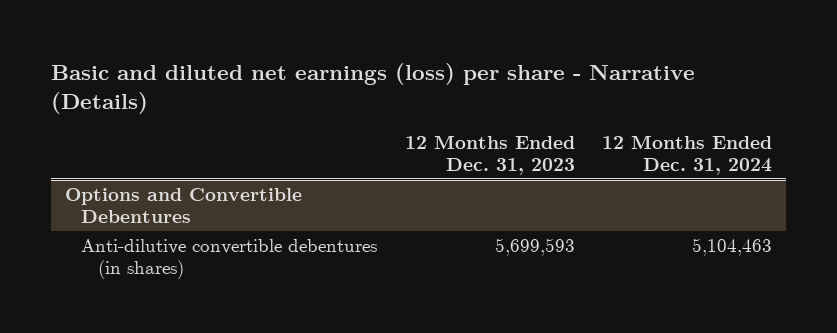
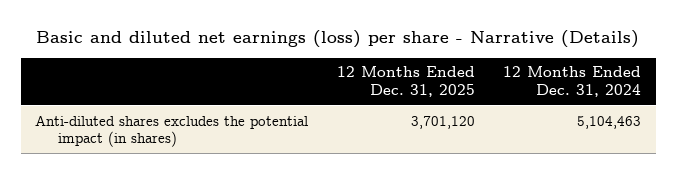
- | 12 Months Ended Dec. 31, 2023 | 12 Months Ended Dec. 31, 2024
+ | 12 Months Ended Dec. 31, 2025 | 12 Months Ended Dec. 31, 2024
- Options and Convertible Debentures
- Anti-dilutive convertible debentures (in shares) | 5,699,593 | 5,104,463
+ Anti-diluted shares excludes the potential impact (in shares) | 3,701,120 | 5,104,463

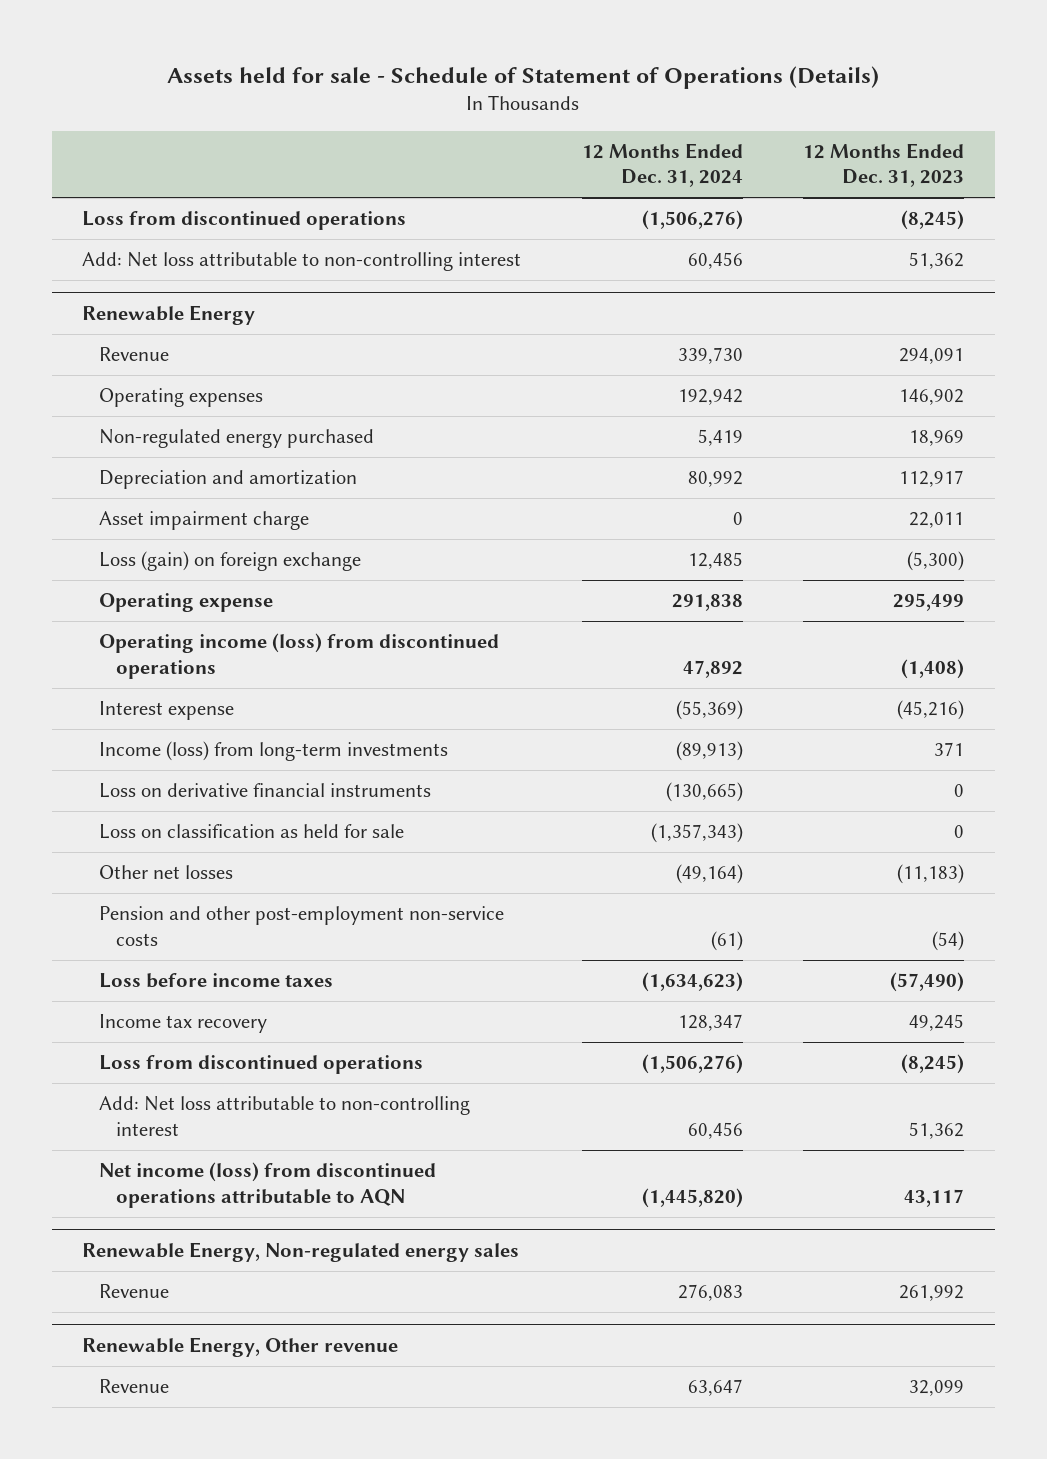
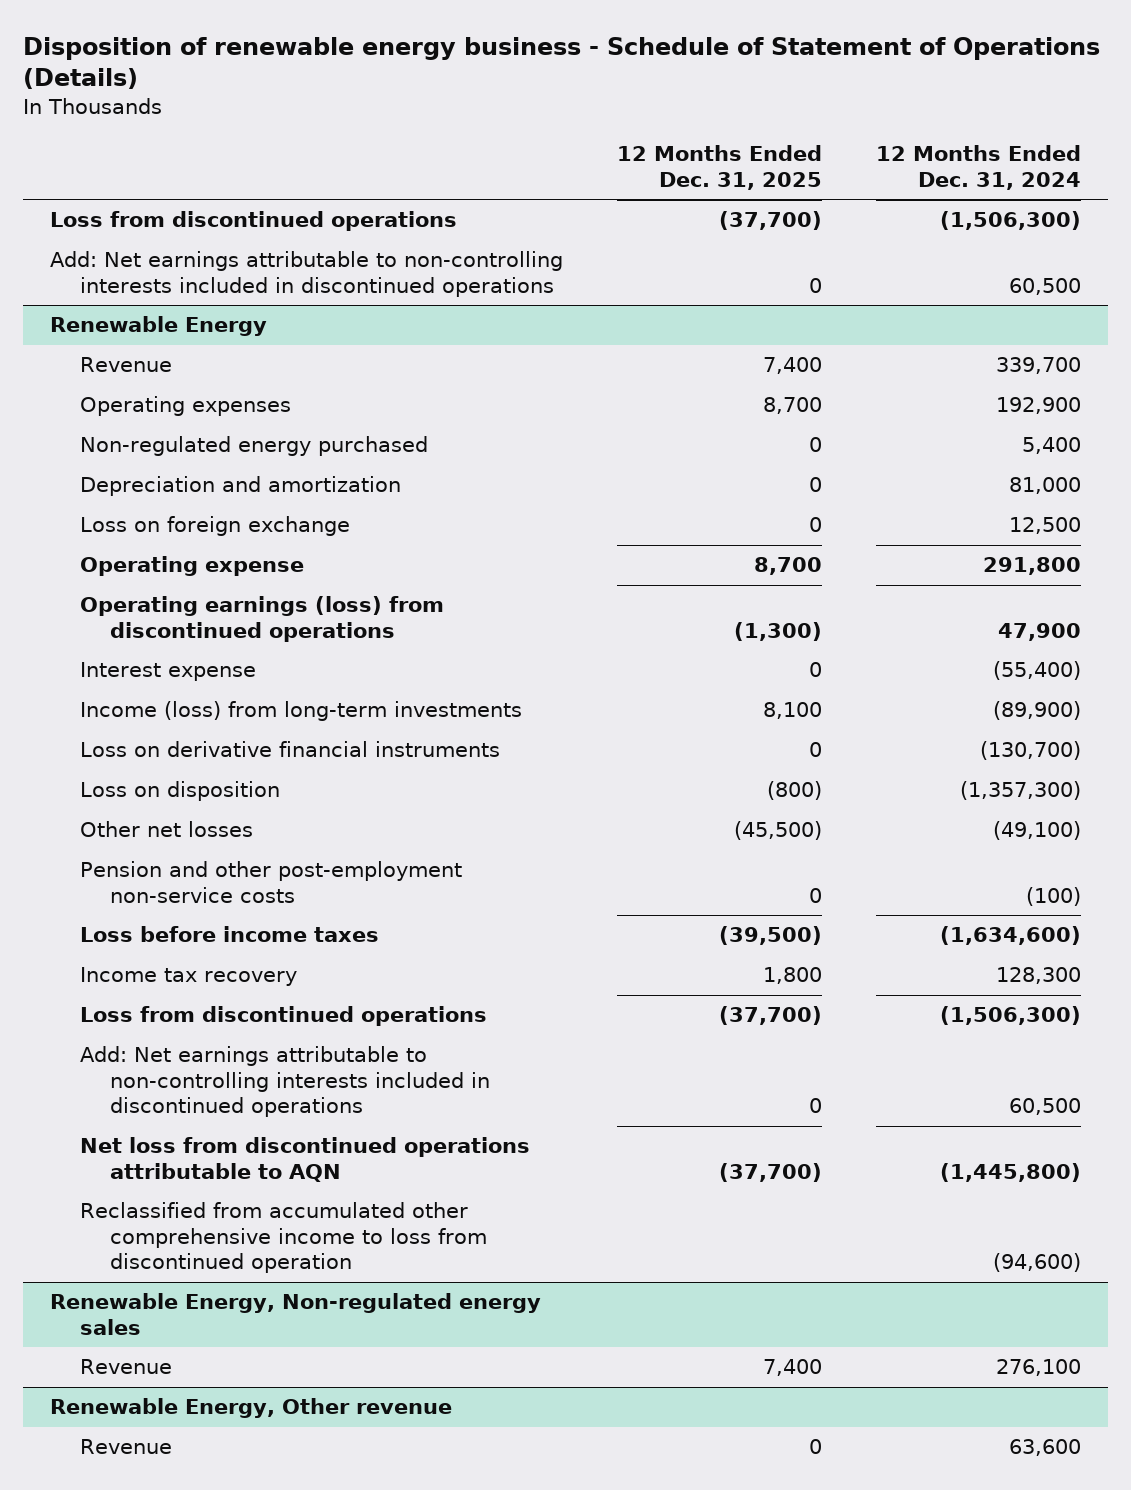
- Assets held for sale - Schedule of Statement of Operations (Details)
+ Disposition of renewable energy business - Schedule of Statement of Operations (Details)
- | 12 Months Ended Dec. 31, 2024 | 12 Months Ended Dec. 31, 2023
+ | 12 Months Ended Dec. 31, 2025 | 12 Months Ended Dec. 31, 2024
- Loss from discontinued operations | (1,506,276) | (8,245)
- Add: Net loss attributable to non-controlling interest | 60,456 | 51,362
+ Loss from discontinued operations | (37,700) | (1,506,300)
+ Add: Net earnings attributable to non-controlling interests included in discontinued operations | 0 | 60,500
@ Renewable Energy
- Revenue | 339,730 | 294,091
- Operating expenses | 192,942 | 146,902
- Non-regulated energy purchased | 5,419 | 18,969
- Depreciation and amortization | 80,992 | 112,917
- Asset impairment charge | 0 | 22,011
- Loss (gain) on foreign exchange | 12,485 | (5,300)
- Operating expense | 291,838 | 295,499
- Operating income (loss) from discontinued operations | 47,892 | (1,408)
- Interest expense | (55,369) | (45,216)
- Income (loss) from long-term investments | (89,913) | 371
- Loss on derivative financial instruments | (130,665) | 0
- Loss on classification as held for sale | (1,357,343) | 0
- Other net losses | (49,164) | (11,183)
- Pension and other post-employment non-service costs | (61) | (54)
- Loss before income taxes | (1,634,623) | (57,490)
- Income tax recovery | 128,347 | 49,245
- Loss from discontinued operations | (1,506,276) | (8,245)
- Add: Net loss attributable to non-controlling interest | 60,456 | 51,362
- Net income (loss) from discontinued operations attributable to AQN | (1,445,820) | 43,117
+ Revenue | 7,400 | 339,700
+ Operating expenses | 8,700 | 192,900
+ Non-regulated energy purchased | 0 | 5,400
+ Depreciation and amortization | 0 | 81,000
+ Loss on foreign exchange | 0 | 12,500
+ Operating expense | 8,700 | 291,800
+ Operating earnings (loss) from discontinued operations | (1,300) | 47,900
+ Interest expense | 0 | (55,400)
+ Income (loss) from long-term investments | 8,100 | (89,900)
+ Loss on derivative financial instruments | 0 | (130,700)
+ Loss on disposition | (800) | (1,357,300)
+ Other net losses | (45,500) | (49,100)
+ Pension and other post-employment non-service costs | 0 | (100)
+ Loss before income taxes | (39,500) | (1,634,600)
+ Income tax recovery | 1,800 | 128,300
+ Loss from discontinued operations | (37,700) | (1,506,300)
+ Add: Net earnings attributable to non-controlling interests included in discontinued operations | 0 | 60,500
+ Net loss from discontinued operations attributable to AQN | (37,700) | (1,445,800)
+ Reclassified from accumulated other comprehensive income to loss from discontinued operation | | (94,600)
@ Renewable Energy, Non-regulated energy sales
- Revenue | 276,083 | 261,992
+ Revenue | 7,400 | 276,100
@ Renewable Energy, Other revenue
- Revenue | 63,647 | 32,099
+ Revenue | 0 | 63,600

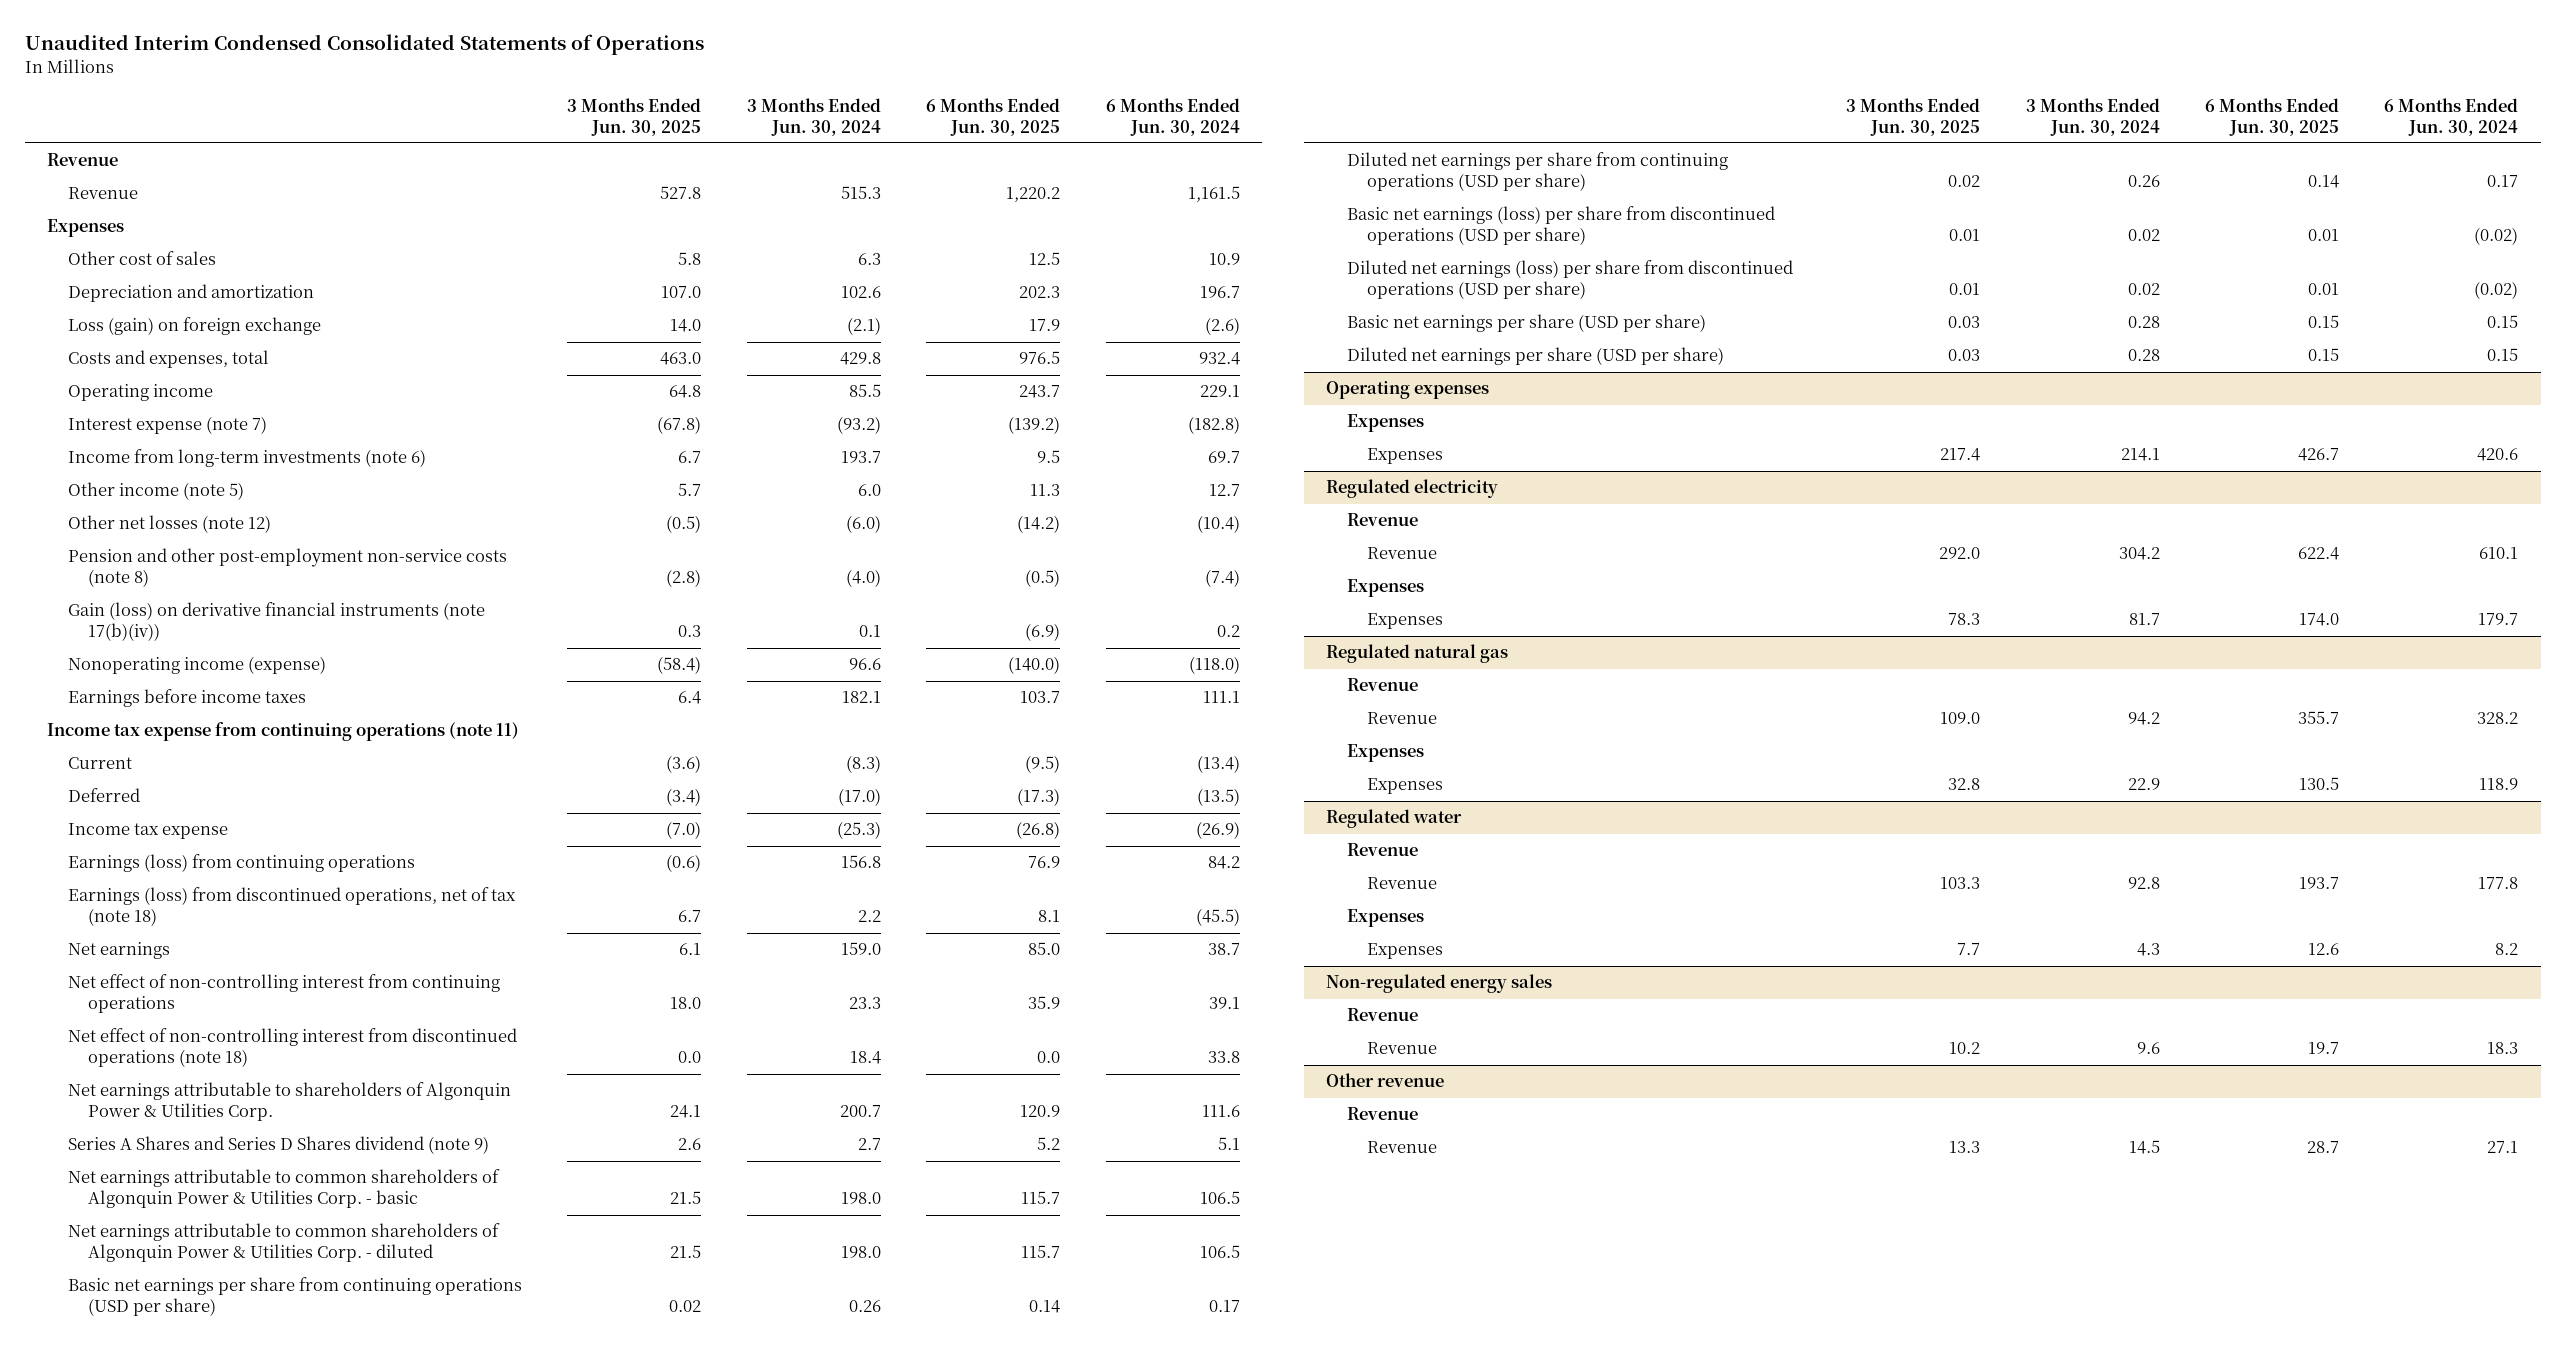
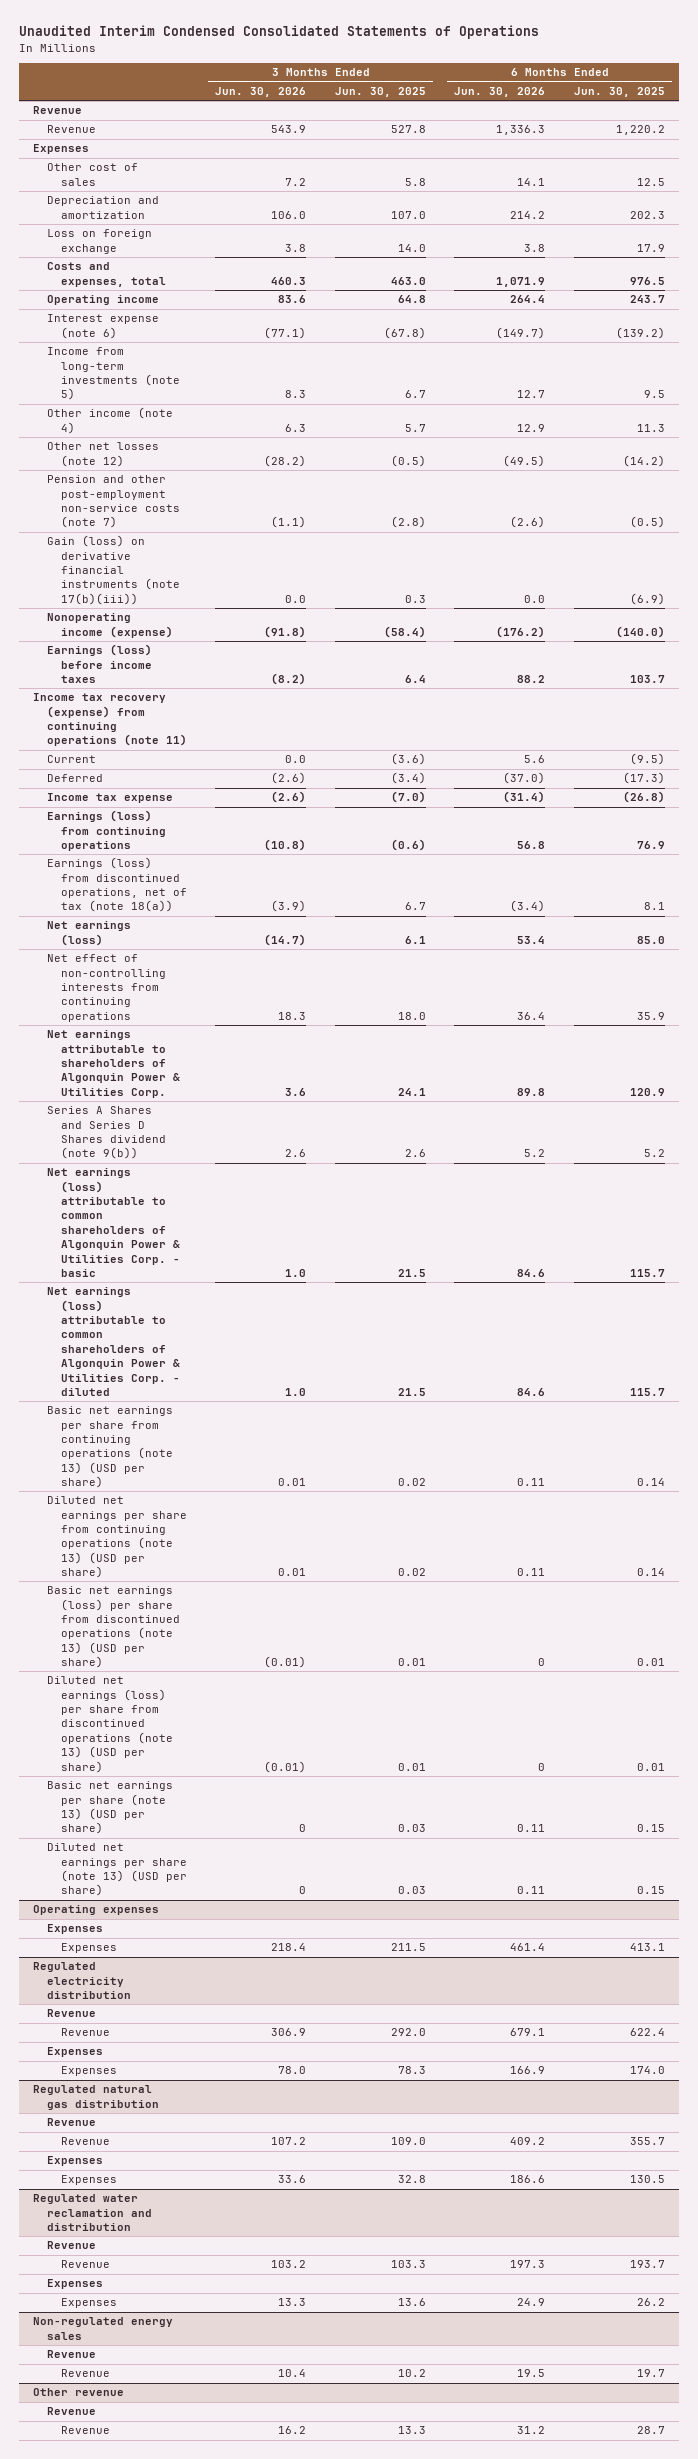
- | 3 Months Ended Jun. 30, 2025 | 3 Months Ended Jun. 30, 2024 | 6 Months Ended Jun. 30, 2025 | 6 Months Ended Jun. 30, 2024
+ | 3 Months Ended Jun. 30, 2026 | 3 Months Ended Jun. 30, 2025 | 6 Months Ended Jun. 30, 2026 | 6 Months Ended Jun. 30, 2025
- Loss (gain) on foreign exchange | 14.0 | (2.1) | 17.9 | (2.6)
+ Loss on foreign exchange | 3.8 | 14.0 | 3.8 | 17.9
- Interest expense (note 7) | (67.8) | (93.2) | (139.2) | (182.8)
- Income from long-term investments (note 6) | 6.7 | 193.7 | 9.5 | 69.7
- Other income (note 5) | 5.7 | 6.0 | 11.3 | 12.7
+ Interest expense (note 6) | (77.1) | (67.8) | (149.7) | (139.2)
+ Income from long-term investments (note 5) | 8.3 | 6.7 | 12.7 | 9.5
+ Other income (note 4) | 6.3 | 5.7 | 12.9 | 11.3
- Pension and other post-employment non-service costs (note 8) | (2.8) | (4.0) | (0.5) | (7.4)
- Gain (loss) on derivative financial instruments (note 17(b)(iv)) | 0.3 | 0.1 | (6.9) | 0.2
+ Pension and other post-employment non-service costs (note 7) | (1.1) | (2.8) | (2.6) | (0.5)
+ Gain (loss) on derivative financial instruments (note 17(b)(iii)) | 0.0 | 0.3 | 0.0 | (6.9)
- Earnings before income taxes | 6.4 | 182.1 | 103.7 | 111.1
- Income tax expense from continuing operations (note 11)
+ Earnings (loss) before income taxes | (8.2) | 6.4 | 88.2 | 103.7
+ Income tax recovery (expense) from continuing operations (note 11)
- Earnings (loss) from discontinued operations, net of tax (note 18) | 6.7 | 2.2 | 8.1 | (45.5)
- Net earnings | 6.1 | 159.0 | 85.0 | 38.7
- Net effect of non-controlling interest from continuing operations | 18.0 | 23.3 | 35.9 | 39.1
- Net effect of non-controlling interest from discontinued operations (note 18) | 0.0 | 18.4 | 0.0 | 33.8
+ Earnings (loss) from discontinued operations, net of tax (note 18(a)) | (3.9) | 6.7 | (3.4) | 8.1
+ Net earnings (loss) | (14.7) | 6.1 | 53.4 | 85.0
+ Net effect of non-controlling interests from continuing operations | 18.3 | 18.0 | 36.4 | 35.9
- Series A Shares and Series D Shares dividend (note 9) | 2.6 | 2.7 | 5.2 | 5.1
- Net earnings attributable to common shareholders of Algonquin Power & Utilities Corp. - basic | 21.5 | 198.0 | 115.7 | 106.5
- Net earnings attributable to common shareholders of Algonquin Power & Utilities Corp. - diluted | 21.5 | 198.0 | 115.7 | 106.5
- Basic net earnings per share from continuing operations (USD per share) | 0.02 | 0.26 | 0.14 | 0.17
- Diluted net earnings per share from continuing operations (USD per share) | 0.02 | 0.26 | 0.14 | 0.17
- Basic net earnings (loss) per share from discontinued operations (USD per share) | 0.01 | 0.02 | 0.01 | (0.02)
- Diluted net earnings (loss) per share from discontinued operations (USD per share) | 0.01 | 0.02 | 0.01 | (0.02)
- Basic net earnings per share (USD per share) | 0.03 | 0.28 | 0.15 | 0.15
- Diluted net earnings per share (USD per share) | 0.03 | 0.28 | 0.15 | 0.15
+ Series A Shares and Series D Shares dividend (note 9(b)) | 2.6 | 2.6 | 5.2 | 5.2
+ Net earnings (loss) attributable to common shareholders of Algonquin Power & Utilities Corp. - basic | 1.0 | 21.5 | 84.6 | 115.7
+ Net earnings (loss) attributable to common shareholders of Algonquin Power & Utilities Corp. - diluted | 1.0 | 21.5 | 84.6 | 115.7
+ Basic net earnings per share from continuing operations (note 13) (USD per share) | 0.01 | 0.02 | 0.11 | 0.14
+ Diluted net earnings per share from continuing operations (note 13) (USD per share) | 0.01 | 0.02 | 0.11 | 0.14
+ Basic net earnings (loss) per share from discontinued operations (note 13) (USD per share) | (0.01) | 0.01 | 0 | 0.01
+ Diluted net earnings (loss) per share from discontinued operations (note 13) (USD per share) | (0.01) | 0.01 | 0 | 0.01
+ Basic net earnings per share (note 13) (USD per share) | 0 | 0.03 | 0.11 | 0.15
+ Diluted net earnings per share (note 13) (USD per share) | 0 | 0.03 | 0.11 | 0.15
@ Operating expenses
- Expenses | 217.4 | 214.1 | 426.7 | 420.6
- Regulated electricity
@ Operating expenses
+ Expenses | 218.4 | 211.5 | 461.4 | 413.1
+ Regulated electricity distribution
- Regulated natural gas
+ Regulated natural gas distribution
- Regulated water
+ Regulated water reclamation and distribution
- Expenses | 7.7 | 4.3 | 12.6 | 8.2
+ Expenses | 13.3 | 13.6 | 24.9 | 26.2

